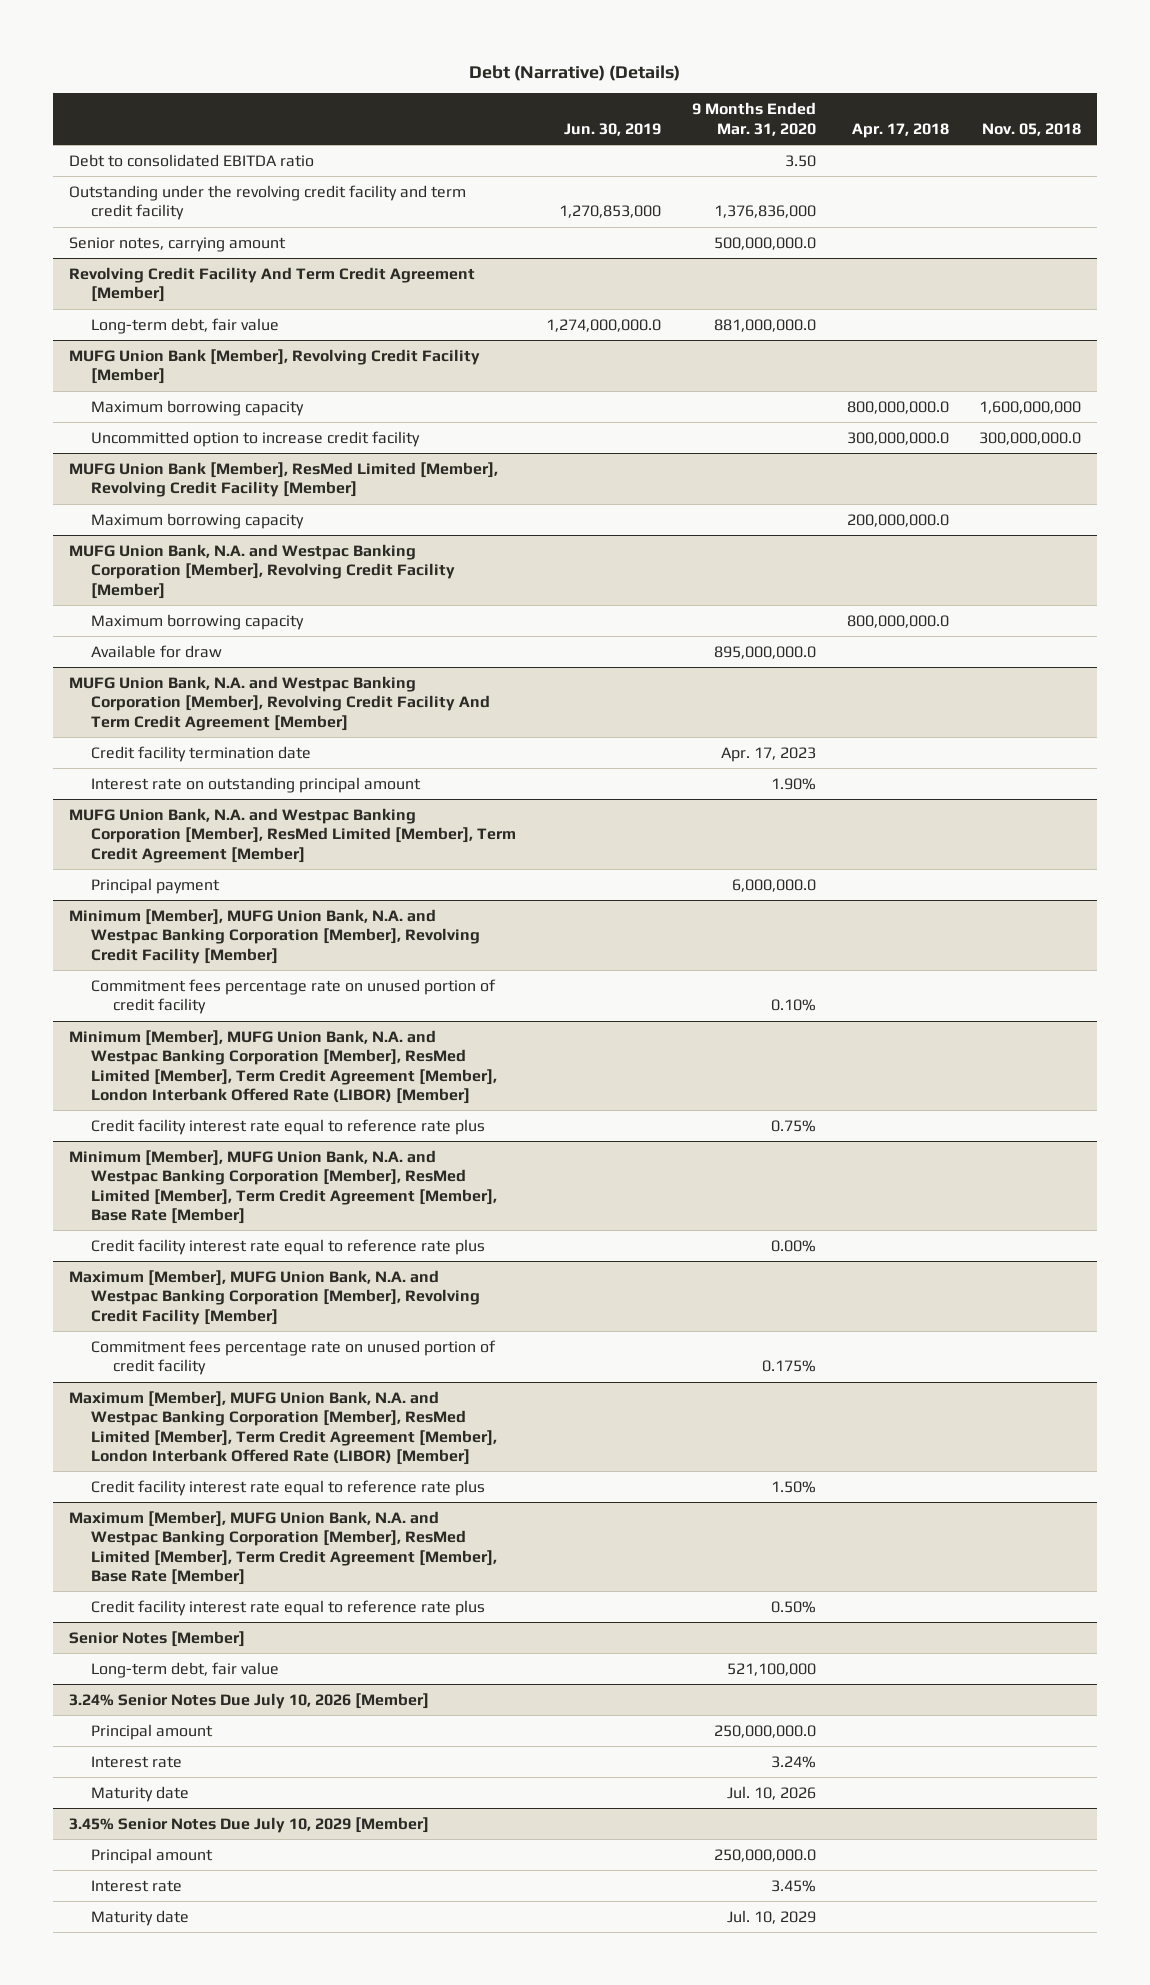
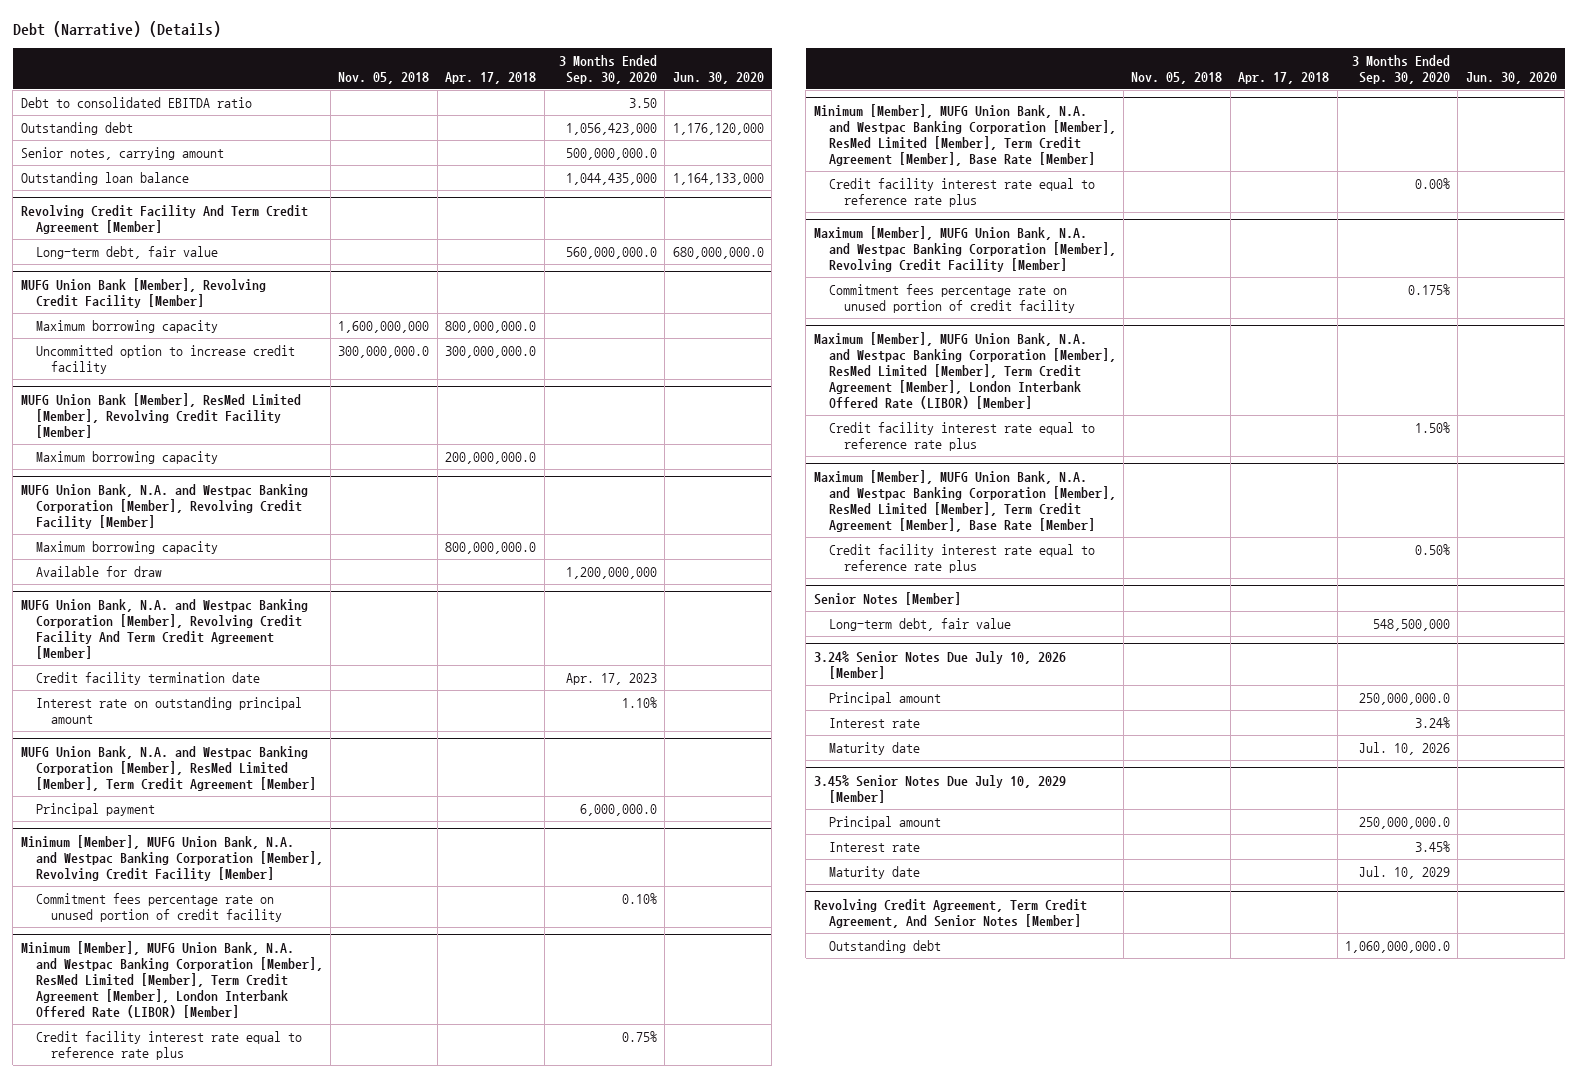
- | Jun. 30, 2019 | 9 Months Ended Mar. 31, 2020 | Apr. 17, 2018 | Nov. 05, 2018
+ | Nov. 05, 2018 | Apr. 17, 2018 | 3 Months Ended Sep. 30, 2020 | Jun. 30, 2020
- Outstanding under the revolving credit facility and term credit facility | 1,270,853,000 | 1,376,836,000 | |
+ Outstanding debt | | | 1,056,423,000 | 1,176,120,000
+ Outstanding loan balance | | | 1,044,435,000 | 1,164,133,000
+ Revolving Credit Agreement, Term Credit Agreement, And Senior Notes [Member]
+ Outstanding debt | | | 1,060,000,000.0 |

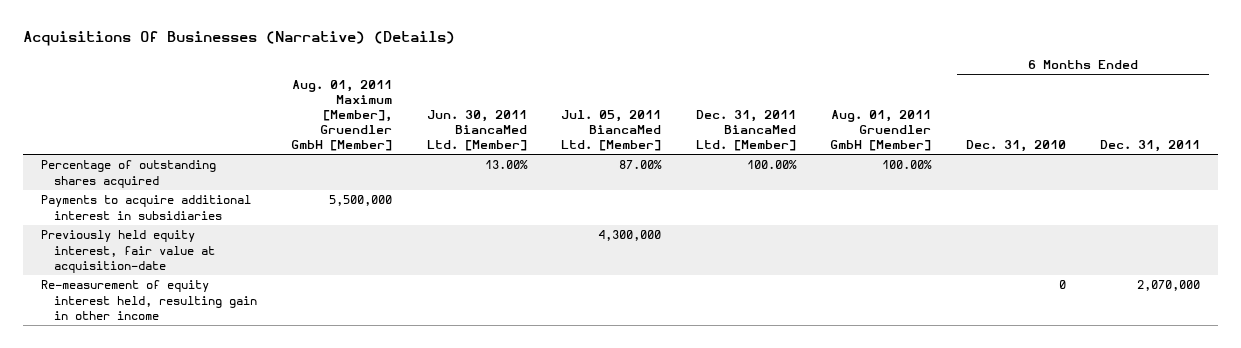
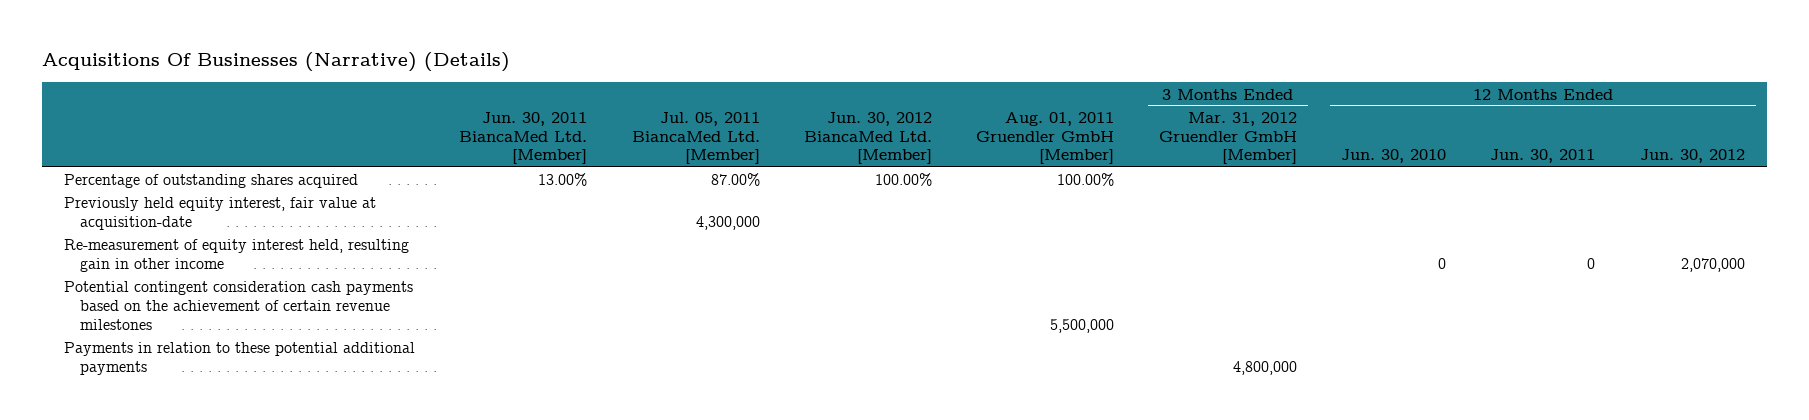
- | Aug. 01, 2011 Maximum [Member], Gruendler GmbH [Member] | Jun. 30, 2011 BiancaMed Ltd. [Member] | Jul. 05, 2011 BiancaMed Ltd. [Member] | Dec. 31, 2011 BiancaMed Ltd. [Member] | Aug. 01, 2011 Gruendler GmbH [Member] | 6 Months Ended Dec. 31, 2010 | 6 Months Ended Dec. 31, 2011
+ | Jun. 30, 2011 BiancaMed Ltd. [Member] | Jul. 05, 2011 BiancaMed Ltd. [Member] | Jun. 30, 2012 BiancaMed Ltd. [Member] | Aug. 01, 2011 Gruendler GmbH [Member] | 3 Months Ended Mar. 31, 2012 Gruendler GmbH [Member] | 12 Months Ended Jun. 30, 2010 | 12 Months Ended Jun. 30, 2011 | 12 Months Ended Jun. 30, 2012
- Payments to acquire additional interest in subsidiaries | 5,500,000 | | | | | |
+ Potential contingent consideration cash payments based on the achievement of certain revenue milestones | | | | 5,500,000 | | | |
+ Payments in relation to these potential additional payments | | | | | 4,800,000 | | |

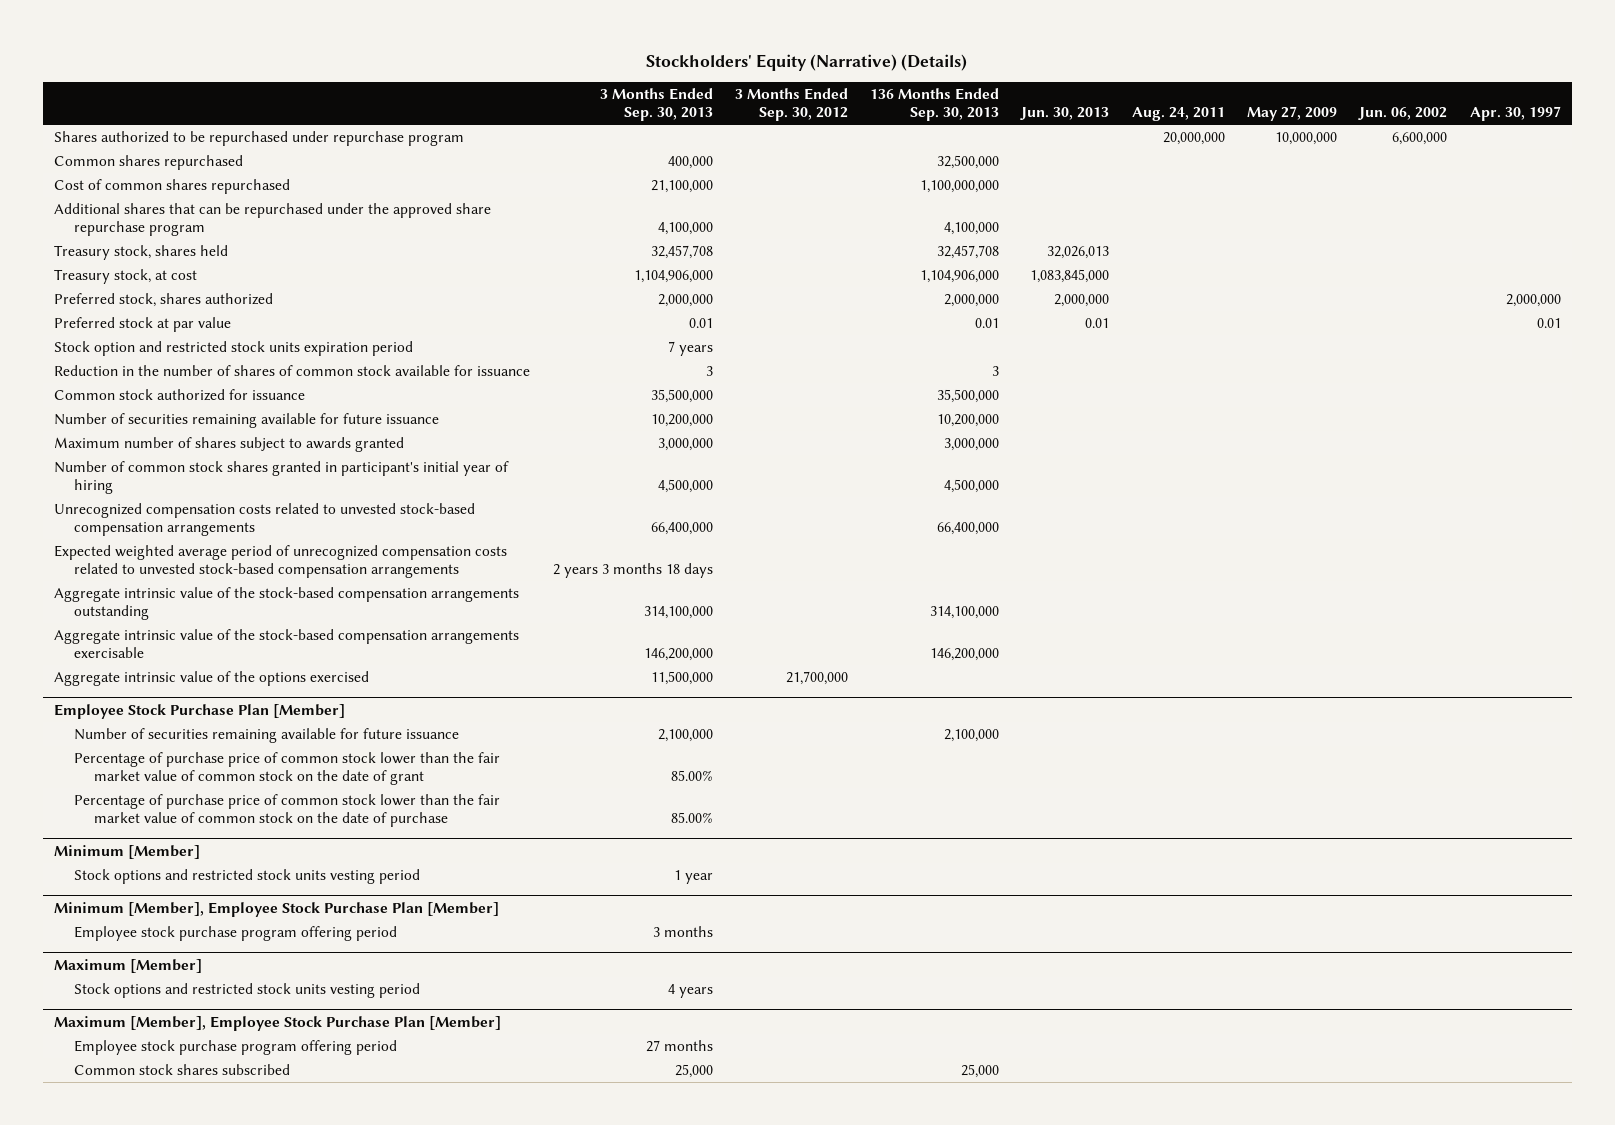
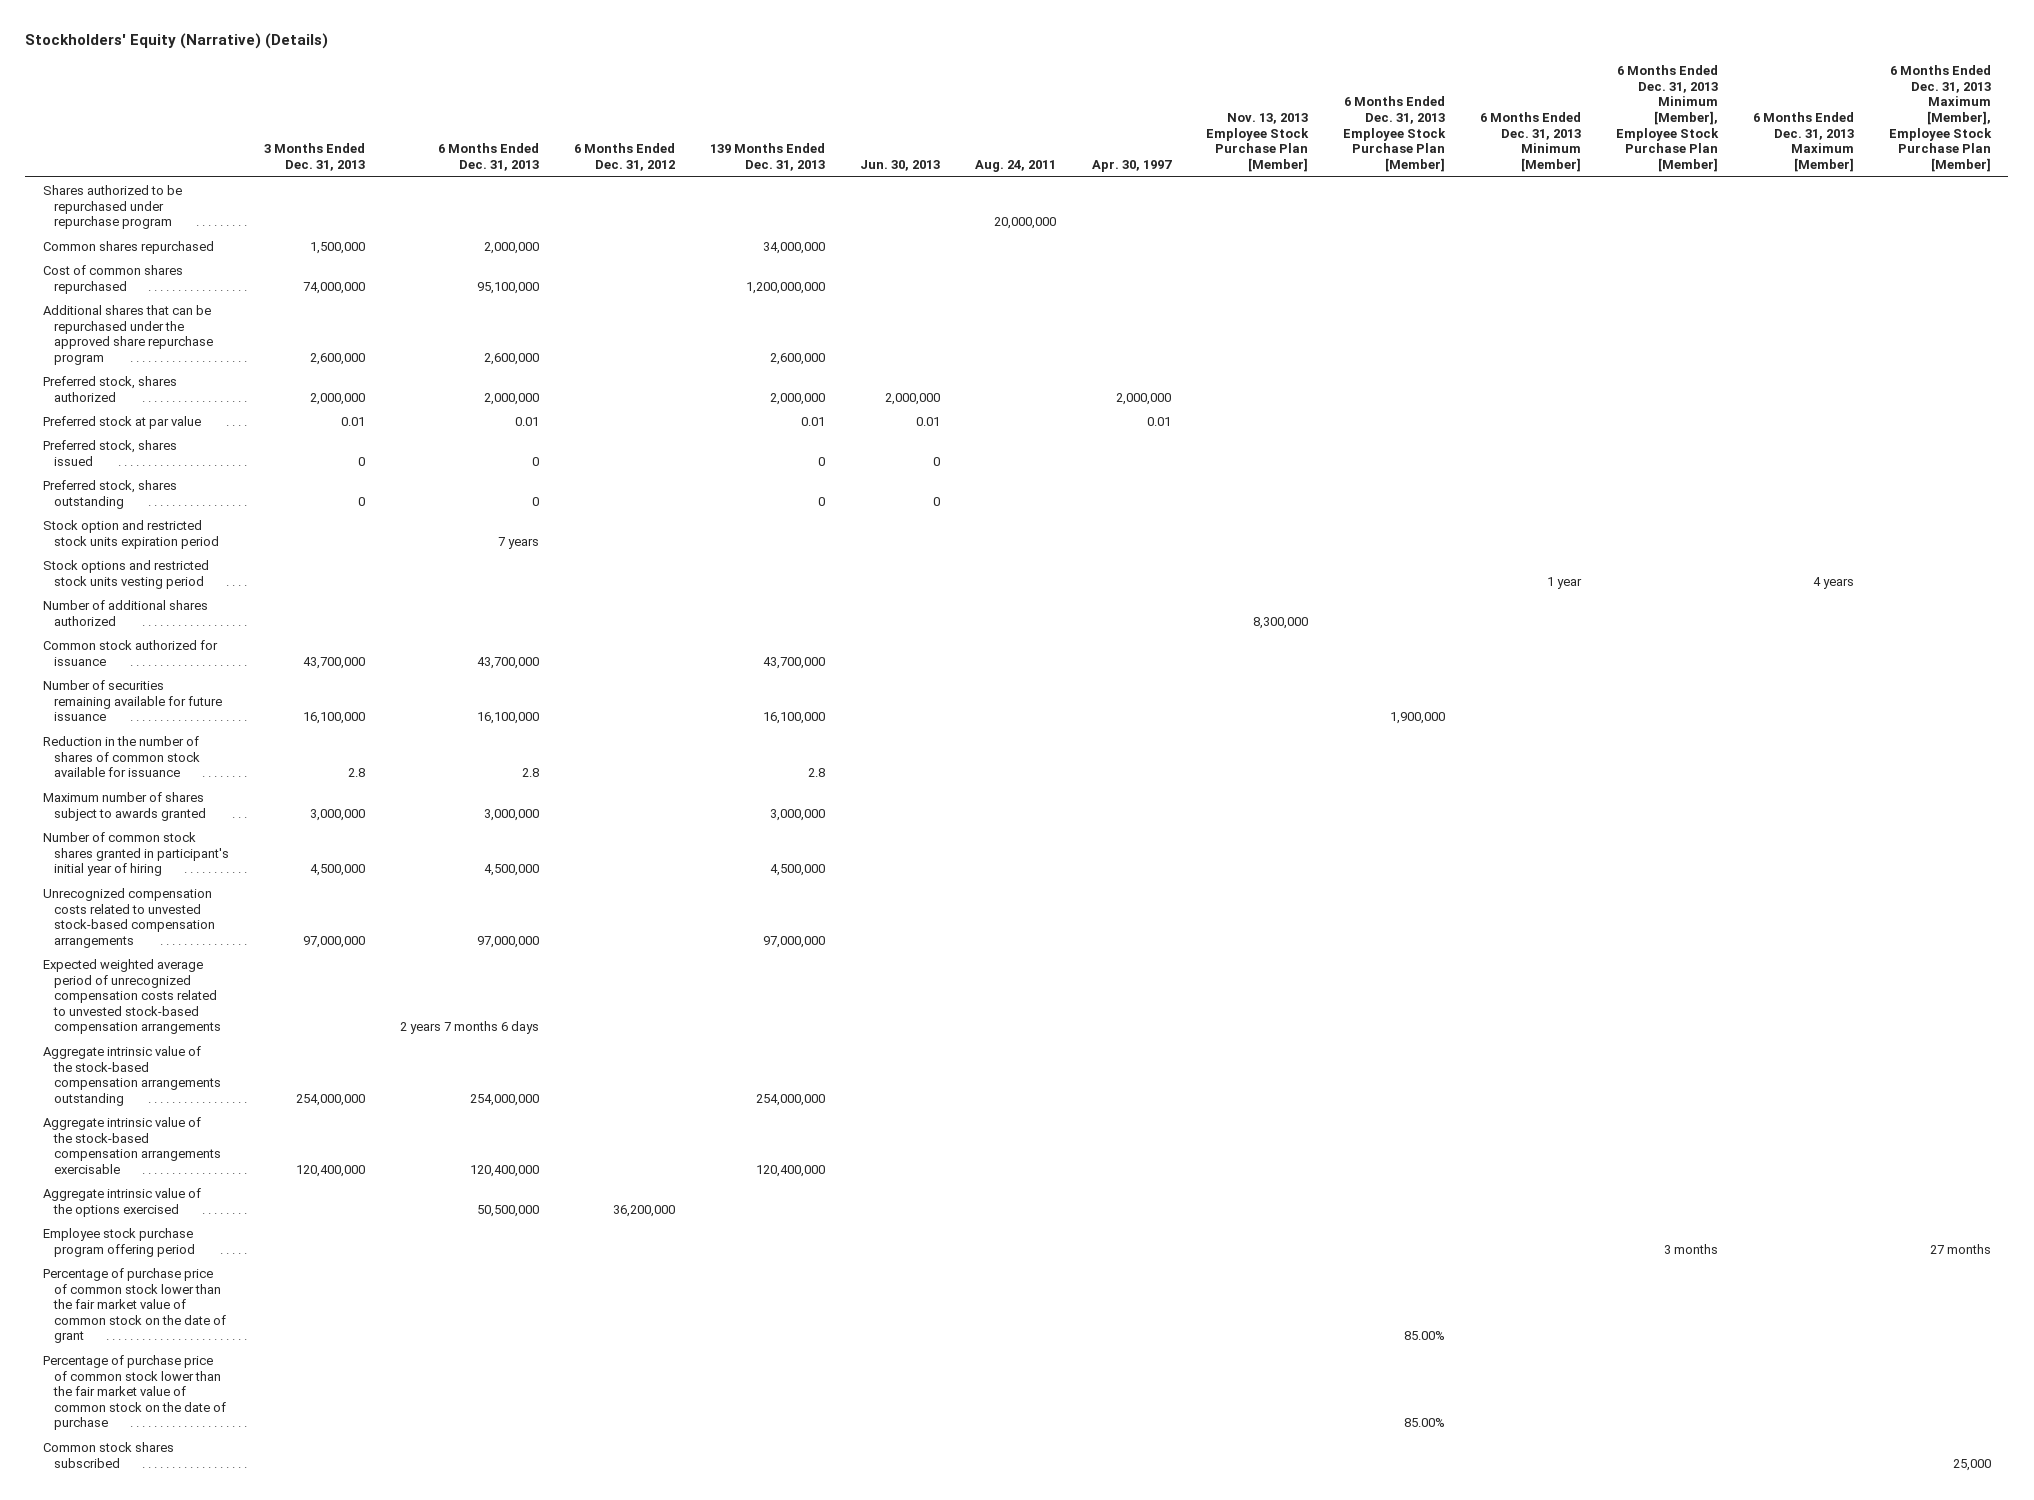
- | 3 Months Ended Sep. 30, 2013 | 3 Months Ended Sep. 30, 2012 | 136 Months Ended Sep. 30, 2013 | Jun. 30, 2013 | Aug. 24, 2011 | May 27, 2009 | Jun. 06, 2002 | Apr. 30, 1997
+ | 3 Months Ended Dec. 31, 2013 | 6 Months Ended Dec. 31, 2013 | 6 Months Ended Dec. 31, 2012 | 139 Months Ended Dec. 31, 2013 | Jun. 30, 2013 | Aug. 24, 2011 | Apr. 30, 1997 | Nov. 13, 2013 Employee Stock Purchase Plan [Member] | 6 Months Ended Dec. 31, 2013 Employee Stock Purchase Plan [Member] | 6 Months Ended Dec. 31, 2013 Minimum [Member] | 6 Months Ended Dec. 31, 2013 Minimum [Member], Employee Stock Purchase Plan [Member] | 6 Months Ended Dec. 31, 2013 Maximum [Member] | 6 Months Ended Dec. 31, 2013 Maximum [Member], Employee Stock Purchase Plan [Member]
- Treasury stock, shares held | 32,457,708 | | 32,457,708 | 32,026,013 | | | |
- Treasury stock, at cost | 1,104,906,000 | | 1,104,906,000 | 1,083,845,000 | | | |
+ Preferred stock, shares issued | 0 | 0 | | 0 | 0 | | | | | | | |
+ Preferred stock, shares outstanding | 0 | 0 | | 0 | 0 | | | | | | | |
+ Stock options and restricted stock units vesting period | | | | | | | | | | 1 year | | 4 years |
+ Number of additional shares authorized | | | | | | | | 8,300,000 | | | | |
moved down: Reduction in the number of shares of common stock available for issuance | 2.8 | 2.8 | | 2.8 | | | | | | | | |
- Employee Stock Purchase Plan [Member]
- Number of securities remaining available for future issuance | 2,100,000 | | 2,100,000 | | | | |
- Percentage of purchase price of common stock lower than the fair market value of common stock on the date of grant | 85.00% | | | | | | |
- Percentage of purchase price of common stock lower than the fair market value of common stock on the date of purchase | 85.00% | | | | | | |
- Minimum [Member]
- Stock options and restricted stock units vesting period | 1 year | | | | | | |
- Minimum [Member], Employee Stock Purchase Plan [Member]
- Employee stock purchase program offering period | 3 months | | | | | | |
- Maximum [Member]
- Stock options and restricted stock units vesting period | 4 years | | | | | | |
- Maximum [Member], Employee Stock Purchase Plan [Member]
- Employee stock purchase program offering period | 27 months | | | | | | |
- Common stock shares subscribed | 25,000 | | 25,000 | | | | |
+ Employee stock purchase program offering period | | | | | | | | | | | 3 months | | 27 months
+ Percentage of purchase price of common stock lower than the fair market value of common stock on the date of grant | | | | | | | | | 85.00% | | | |
+ Percentage of purchase price of common stock lower than the fair market value of common stock on the date of purchase | | | | | | | | | 85.00% | | | |
+ Common stock shares subscribed | | | | | | | | | | | | | 25,000

